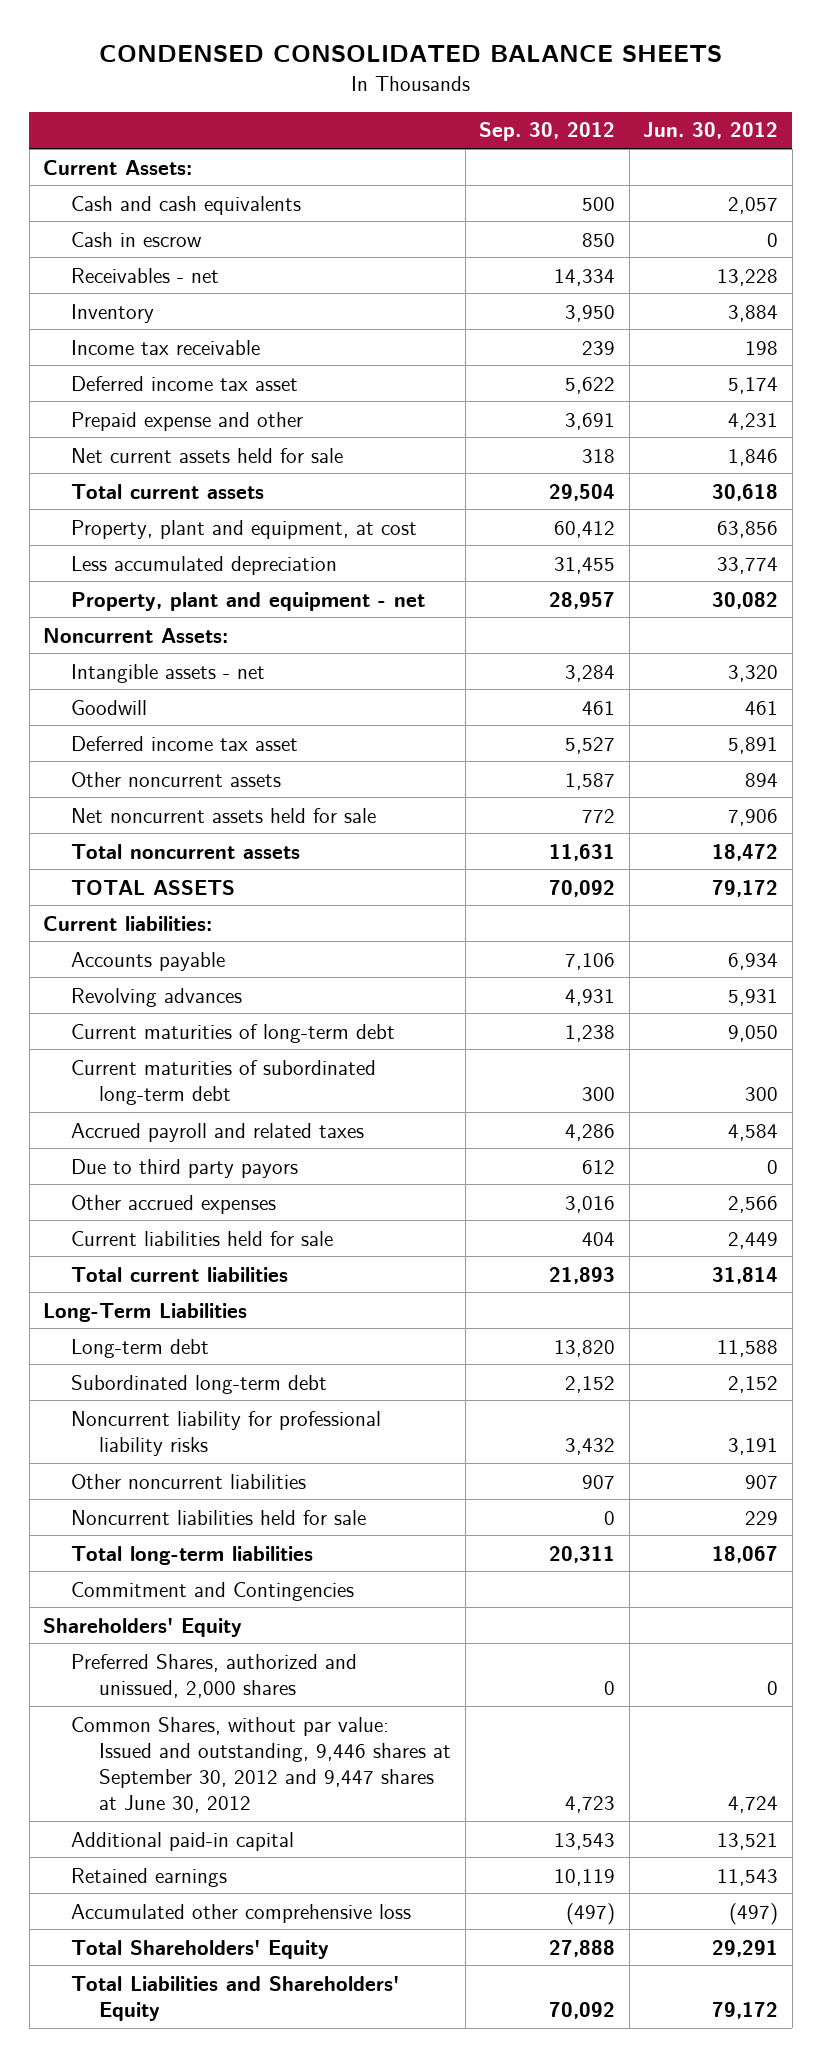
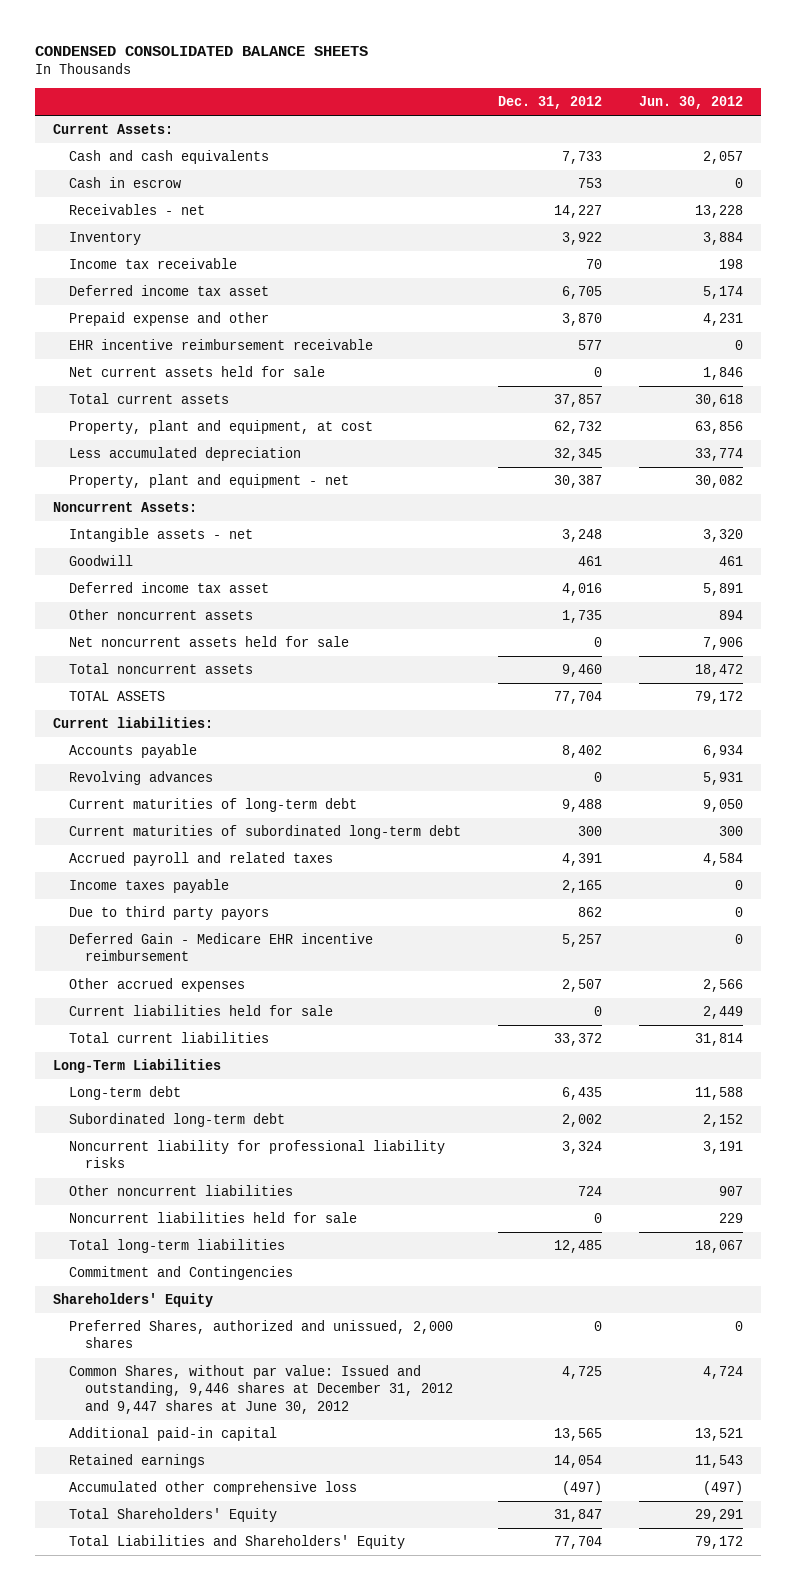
- | Sep. 30, 2012 | Jun. 30, 2012
+ | Dec. 31, 2012 | Jun. 30, 2012
+ EHR incentive reimbursement receivable | 577 | 0
+ Income taxes payable | 2,165 | 0
+ Deferred Gain - Medicare EHR incentive reimbursement | 5,257 | 0
- Common Shares, without par value: Issued and outstanding, 9,446 shares at September 30, 2012 and 9,447 shares at June 30, 2012 | 4,723 | 4,724
+ Common Shares, without par value: Issued and outstanding, 9,446 shares at December 31, 2012 and 9,447 shares at June 30, 2012 | 4,725 | 4,724

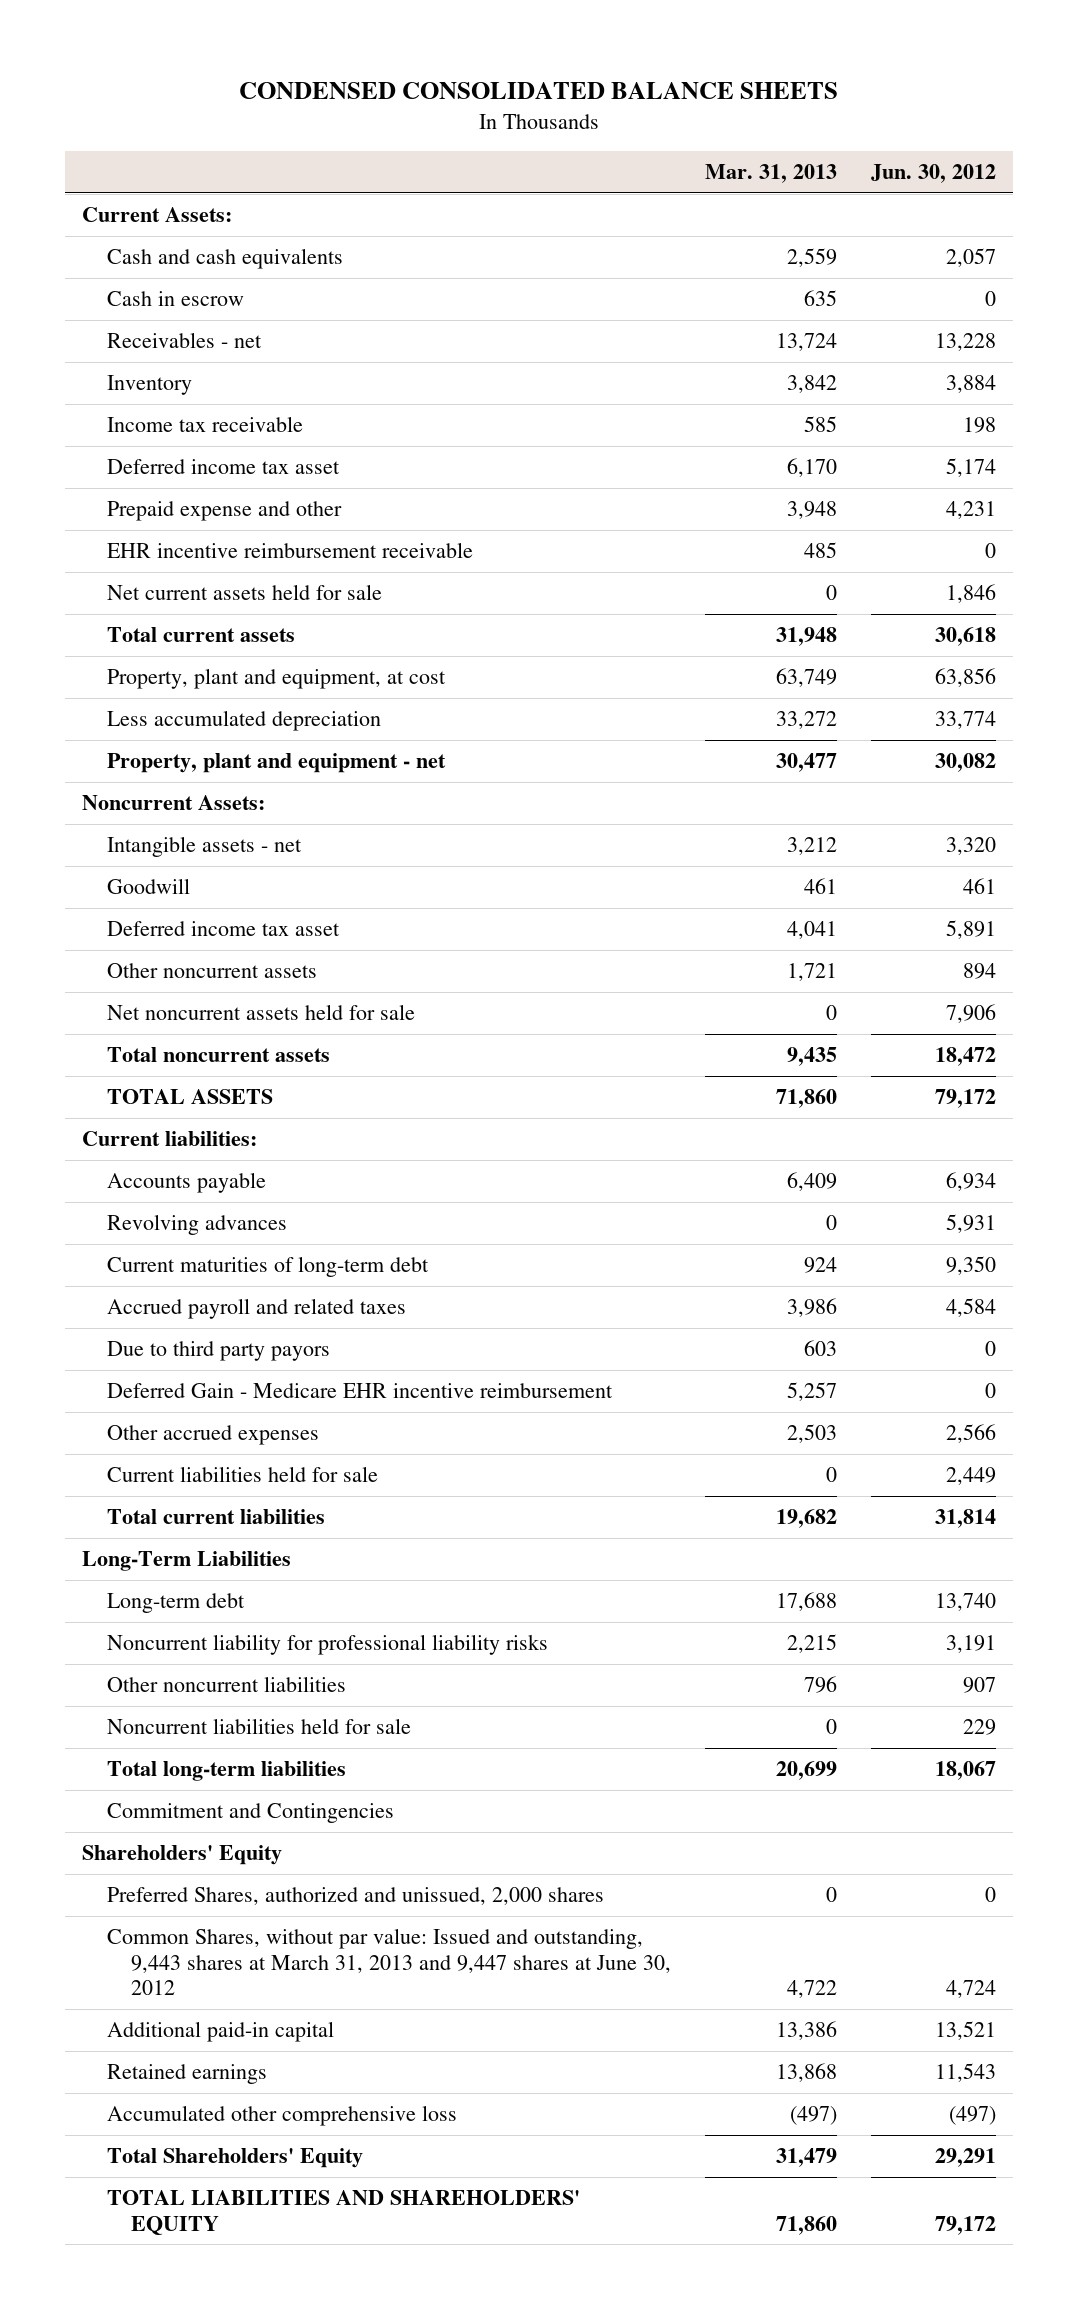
- | Dec. 31, 2012 | Jun. 30, 2012
+ | Mar. 31, 2013 | Jun. 30, 2012
- Current maturities of long-term debt | 9,488 | 9,050
- Current maturities of subordinated long-term debt | 300 | 300
+ Current maturities of long-term debt | 924 | 9,350
- Income taxes payable | 2,165 | 0
- Long-term debt | 6,435 | 11,588
- Subordinated long-term debt | 2,002 | 2,152
+ Long-term debt | 17,688 | 13,740
- Common Shares, without par value: Issued and outstanding, 9,446 shares at December 31, 2012 and 9,447 shares at June 30, 2012 | 4,725 | 4,724
+ Common Shares, without par value: Issued and outstanding, 9,443 shares at March 31, 2013 and 9,447 shares at June 30, 2012 | 4,722 | 4,724
- Total Liabilities and Shareholders' Equity | 77,704 | 79,172
+ TOTAL LIABILITIES AND SHAREHOLDERS' EQUITY | 71,860 | 79,172

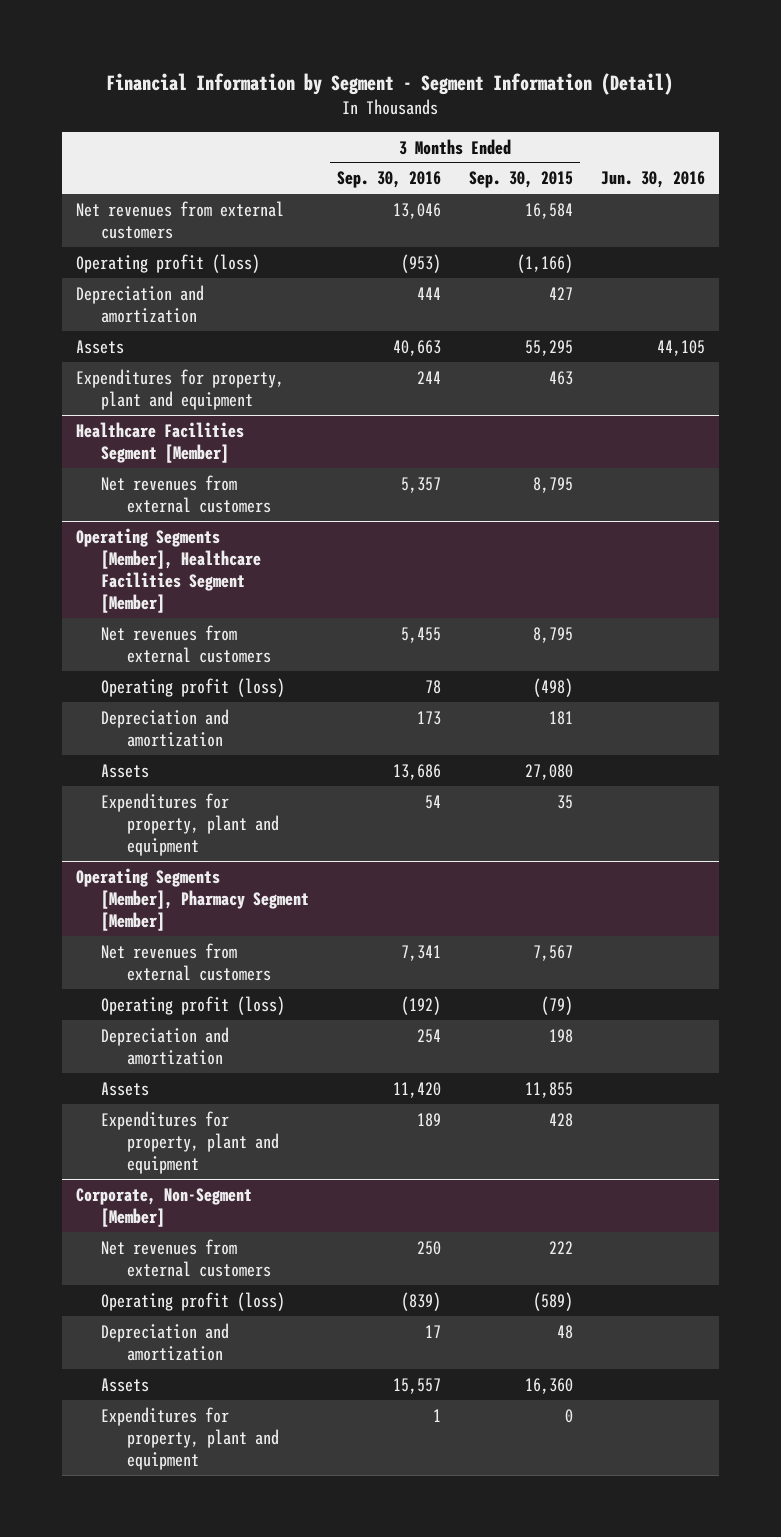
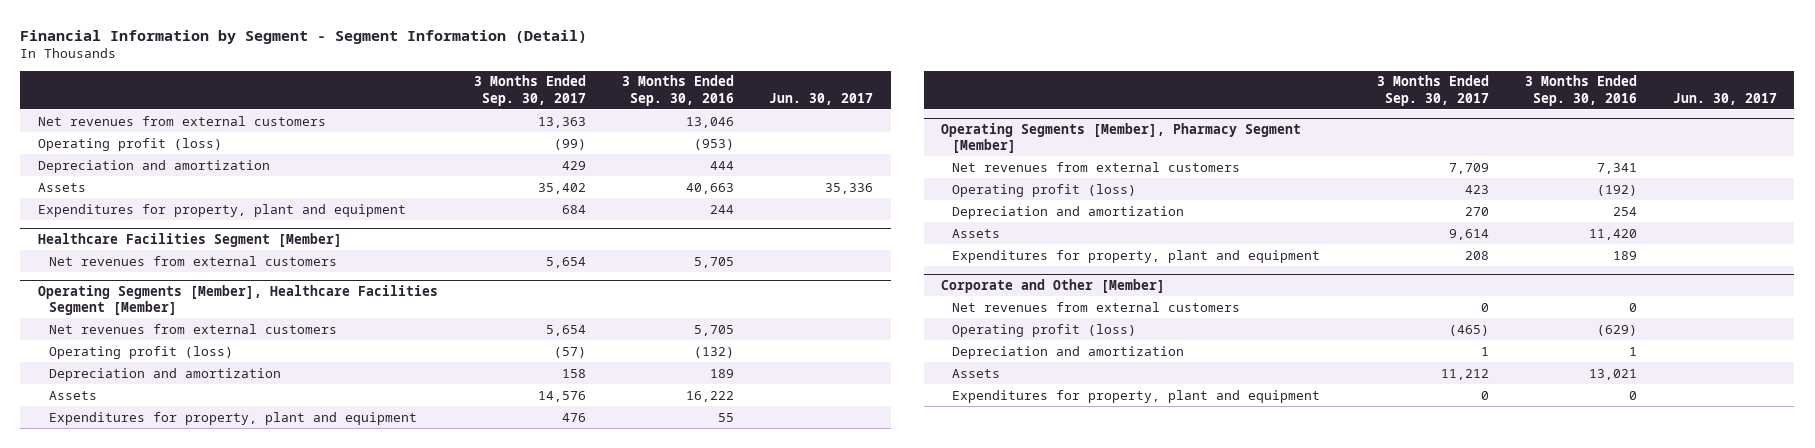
- | 3 Months Ended Sep. 30, 2016 | 3 Months Ended Sep. 30, 2015 | Jun. 30, 2016
+ | 3 Months Ended Sep. 30, 2017 | 3 Months Ended Sep. 30, 2016 | Jun. 30, 2017
@ Healthcare Facilities Segment [Member]
- Net revenues from external customers | 5,357 | 8,795 |
+ Net revenues from external customers | 5,654 | 5,705 |
@ Operating Segments [Member], Healthcare Facilities Segment [Member]
- Net revenues from external customers | 5,455 | 8,795 |
- Operating profit (loss) | 78 | (498) |
- Depreciation and amortization | 173 | 181 |
- Assets | 13,686 | 27,080 |
- Expenditures for property, plant and equipment | 54 | 35 |
+ Net revenues from external customers | 5,654 | 5,705 |
+ Operating profit (loss) | (57) | (132) |
+ Depreciation and amortization | 158 | 189 |
+ Assets | 14,576 | 16,222 |
+ Expenditures for property, plant and equipment | 476 | 55 |
- Corporate, Non-Segment [Member]
- Net revenues from external customers | 250 | 222 |
- Operating profit (loss) | (839) | (589) |
- Depreciation and amortization | 17 | 48 |
- Assets | 15,557 | 16,360 |
- Expenditures for property, plant and equipment | 1 | 0 |
+ Corporate and Other [Member]
+ Net revenues from external customers | 0 | 0 |
+ Operating profit (loss) | (465) | (629) |
+ Depreciation and amortization | 1 | 1 |
+ Assets | 11,212 | 13,021 |
+ Expenditures for property, plant and equipment | 0 | 0 |

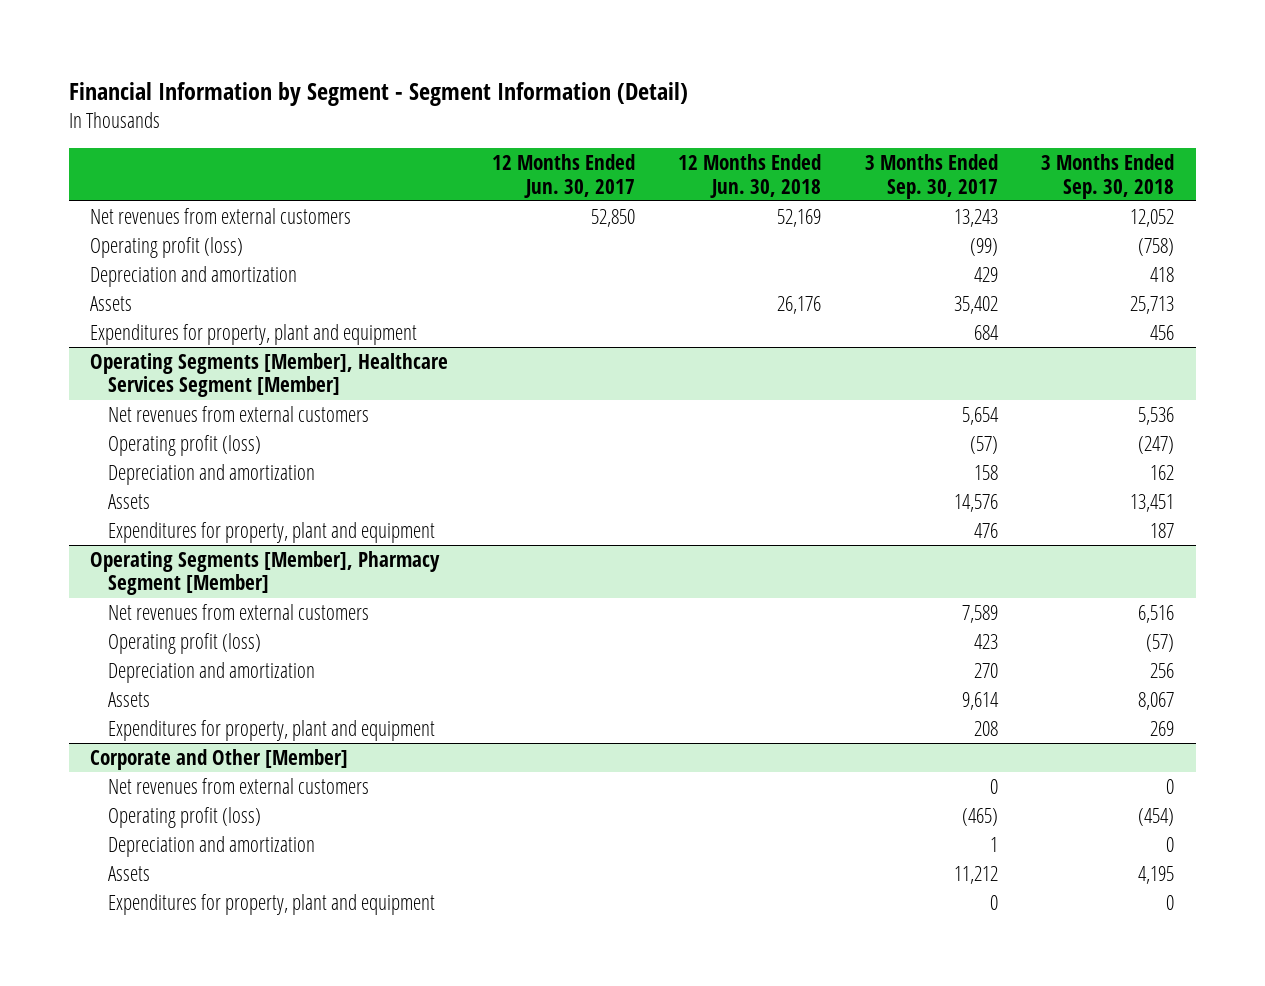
- | 3 Months Ended Sep. 30, 2017 | 3 Months Ended Sep. 30, 2016 | Jun. 30, 2017
+ | 12 Months Ended Jun. 30, 2017 | 12 Months Ended Jun. 30, 2018 | 3 Months Ended Sep. 30, 2017 | 3 Months Ended Sep. 30, 2018
- Net revenues from external customers | 13,363 | 13,046 |
+ Net revenues from external customers | 52,850 | 52,169 | 13,243 | 12,052
- Healthcare Facilities Segment [Member]
- Net revenues from external customers | 5,654 | 5,705 |
- Operating Segments [Member], Healthcare Facilities Segment [Member]
+ Operating Segments [Member], Healthcare Services Segment [Member]
@ Operating Segments [Member], Pharmacy Segment [Member]
- Net revenues from external customers | 7,709 | 7,341 |
+ Net revenues from external customers | | | 7,589 | 6,516

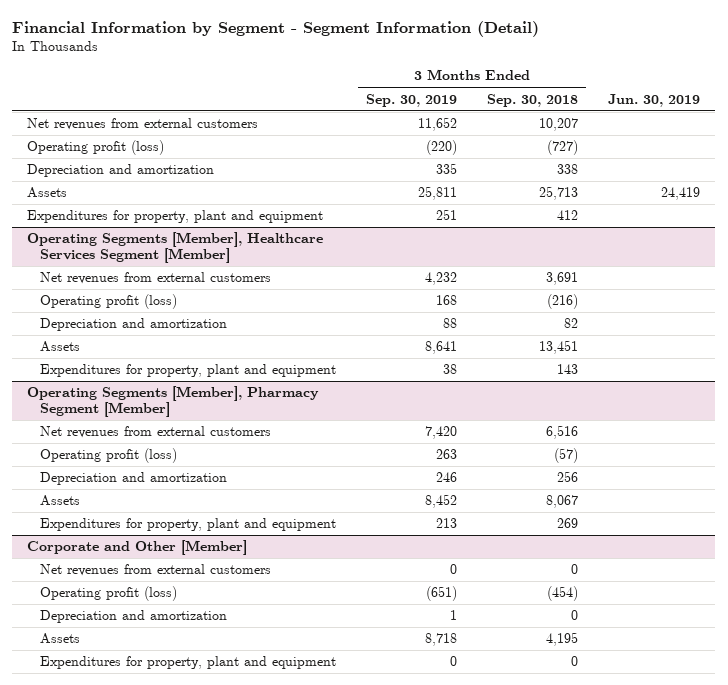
- | 12 Months Ended Jun. 30, 2017 | 12 Months Ended Jun. 30, 2018 | 3 Months Ended Sep. 30, 2017 | 3 Months Ended Sep. 30, 2018
+ | 3 Months Ended Sep. 30, 2019 | 3 Months Ended Sep. 30, 2018 | Jun. 30, 2019
- Net revenues from external customers | 52,850 | 52,169 | 13,243 | 12,052
- Operating profit (loss) | | | (99) | (758)
- Depreciation and amortization | | | 429 | 418
+ Net revenues from external customers | 11,652 | 10,207 |
+ Operating profit (loss) | (220) | (727) |
+ Depreciation and amortization | 335 | 338 |
- Expenditures for property, plant and equipment | | | 684 | 456
+ Expenditures for property, plant and equipment | 251 | 412 |
@ Operating Segments [Member], Healthcare Services Segment [Member]
- Net revenues from external customers | | | 5,654 | 5,536
- Operating profit (loss) | | | (57) | (247)
- Depreciation and amortization | | | 158 | 162
+ Net revenues from external customers | 4,232 | 3,691 |
+ Operating profit (loss) | 168 | (216) |
+ Depreciation and amortization | 88 | 82 |
- Expenditures for property, plant and equipment | | | 476 | 187
+ Expenditures for property, plant and equipment | 38 | 143 |

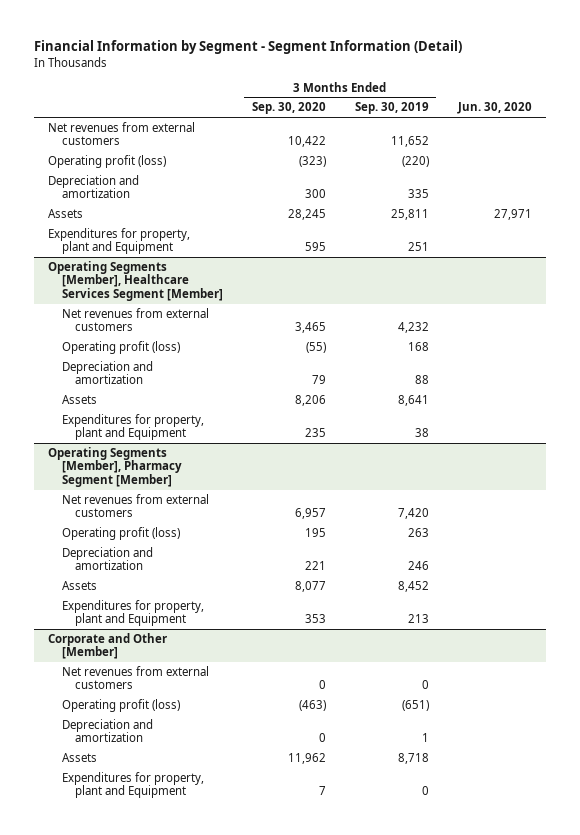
- | 3 Months Ended Sep. 30, 2019 | 3 Months Ended Sep. 30, 2018 | Jun. 30, 2019
+ | 3 Months Ended Sep. 30, 2020 | 3 Months Ended Sep. 30, 2019 | Jun. 30, 2020
- Expenditures for property, plant and equipment | 251 | 412 |
+ Expenditures for property, plant and Equipment | 595 | 251 |
@ Operating Segments [Member], Healthcare Services Segment [Member]
- Expenditures for property, plant and equipment | 38 | 143 |
+ Expenditures for property, plant and Equipment | 235 | 38 |
@ Operating Segments [Member], Pharmacy Segment [Member]
- Expenditures for property, plant and equipment | 213 | 269 |
+ Expenditures for property, plant and Equipment | 353 | 213 |
@ Corporate and Other [Member]
- Expenditures for property, plant and equipment | 0 | 0 |
+ Expenditures for property, plant and Equipment | 7 | 0 |

